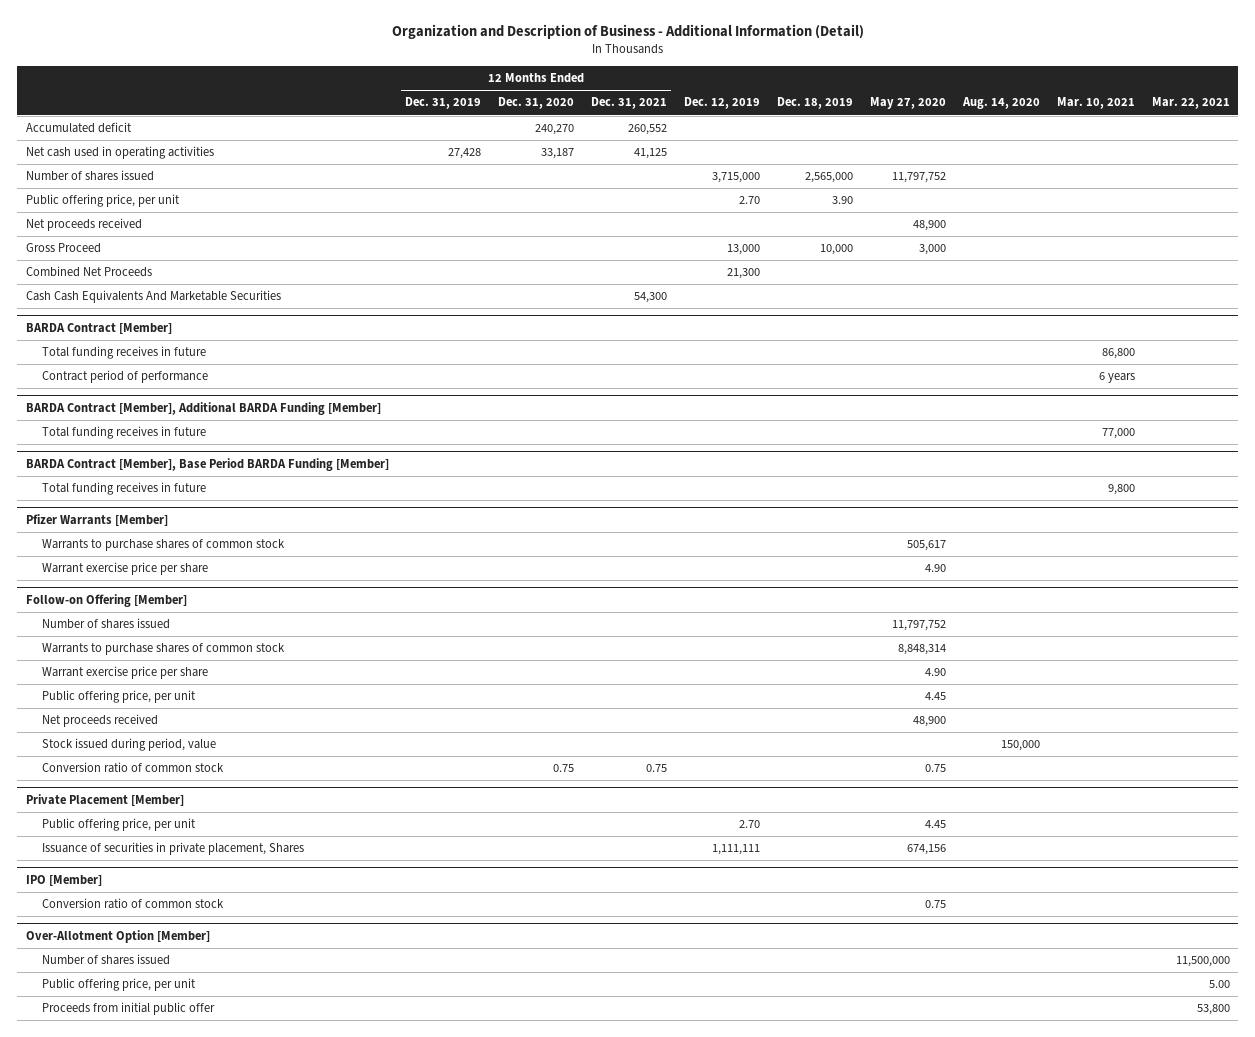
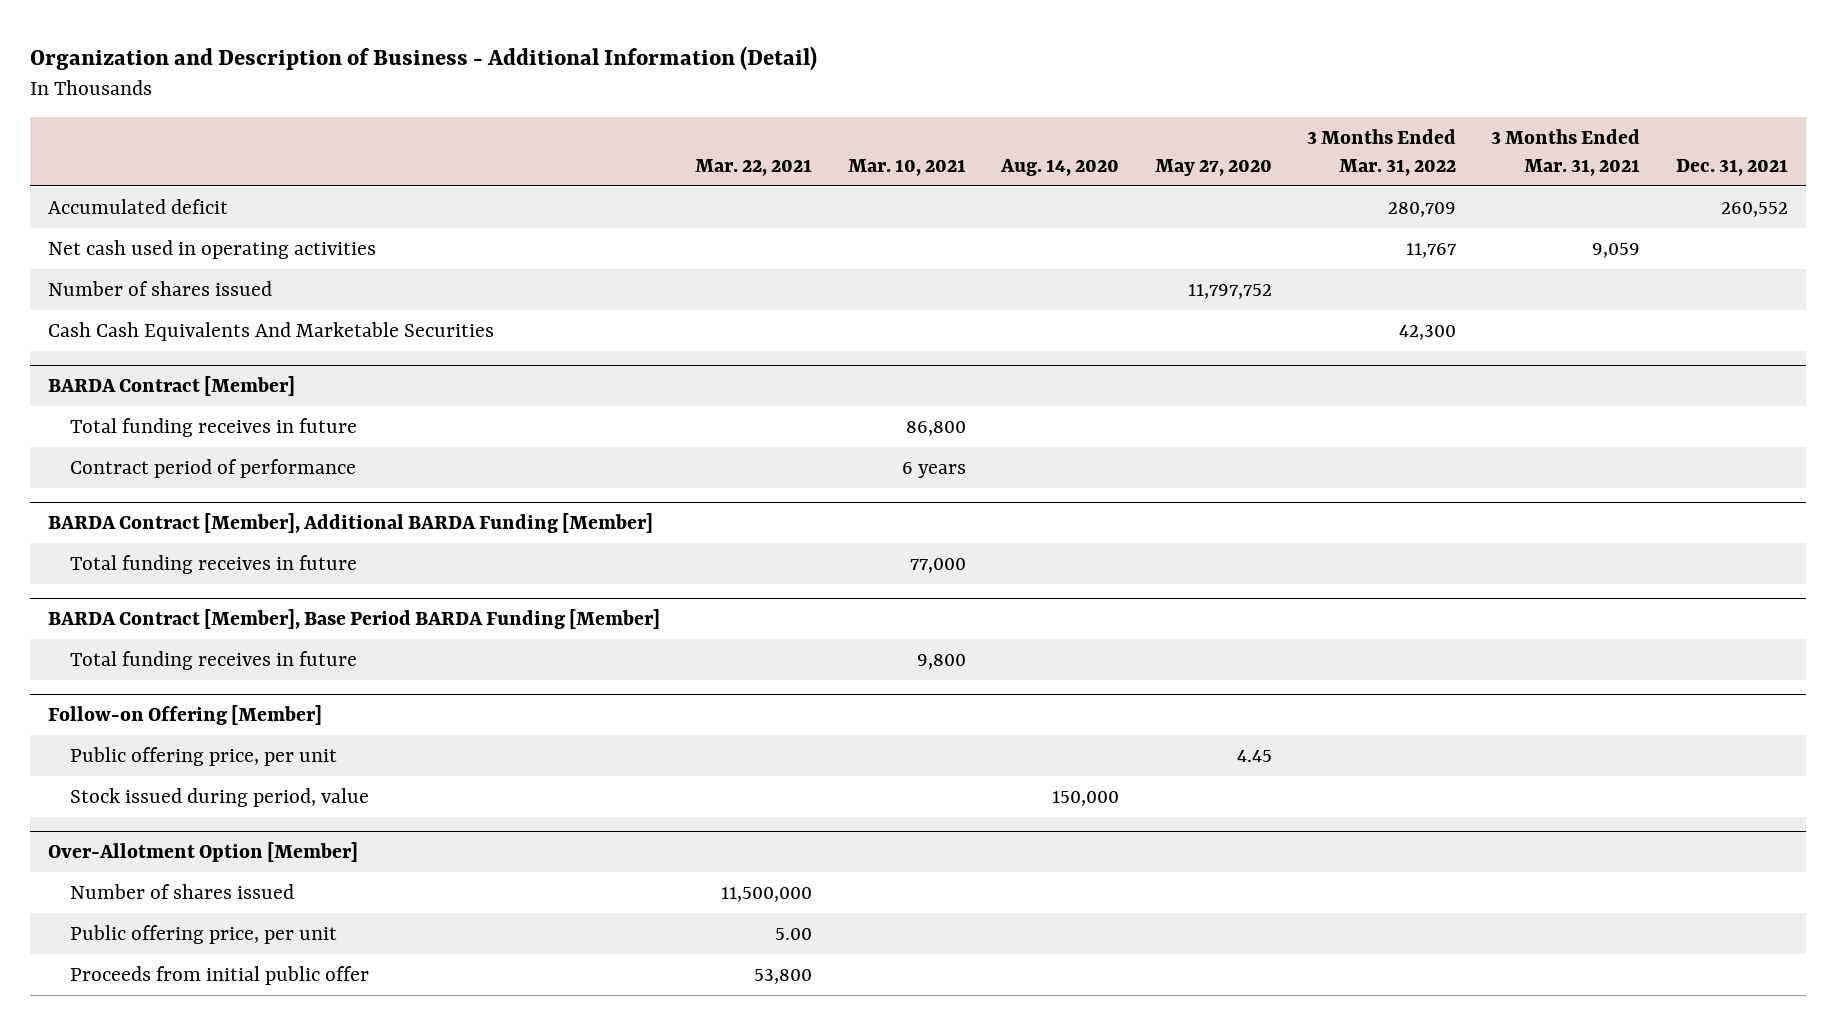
- | 12 Months Ended Dec. 31, 2019 | 12 Months Ended Dec. 31, 2020 | 12 Months Ended Dec. 31, 2021 | Dec. 12, 2019 | Dec. 18, 2019 | May 27, 2020 | Aug. 14, 2020 | Mar. 10, 2021 | Mar. 22, 2021
+ | Mar. 22, 2021 | Mar. 10, 2021 | Aug. 14, 2020 | May 27, 2020 | 3 Months Ended Mar. 31, 2022 | 3 Months Ended Mar. 31, 2021 | Dec. 31, 2021
- Public offering price, per unit | | | | 2.70 | 3.90 | | | |
- Net proceeds received | | | | | | 48,900 | | |
- Gross Proceed | | | | 13,000 | 10,000 | 3,000 | | |
- Combined Net Proceeds | | | | 21,300 | | | | |
- Pfizer Warrants [Member]
- Warrants to purchase shares of common stock | | | | | | 505,617 | | |
- Warrant exercise price per share | | | | | | 4.90 | | |
@ Follow-on Offering [Member]
- Number of shares issued | | | | | | 11,797,752 | | |
- Warrants to purchase shares of common stock | | | | | | 8,848,314 | | |
- Warrant exercise price per share | | | | | | 4.90 | | |
- Net proceeds received | | | | | | 48,900 | | |
- Conversion ratio of common stock | | 0.75 | 0.75 | | | 0.75 | | |
- Private Placement [Member]
- Public offering price, per unit | | | | 2.70 | | 4.45 | | |
- Issuance of securities in private placement, Shares | | | | 1,111,111 | | 674,156 | | |
- IPO [Member]
- Conversion ratio of common stock | | | | | | 0.75 | | |

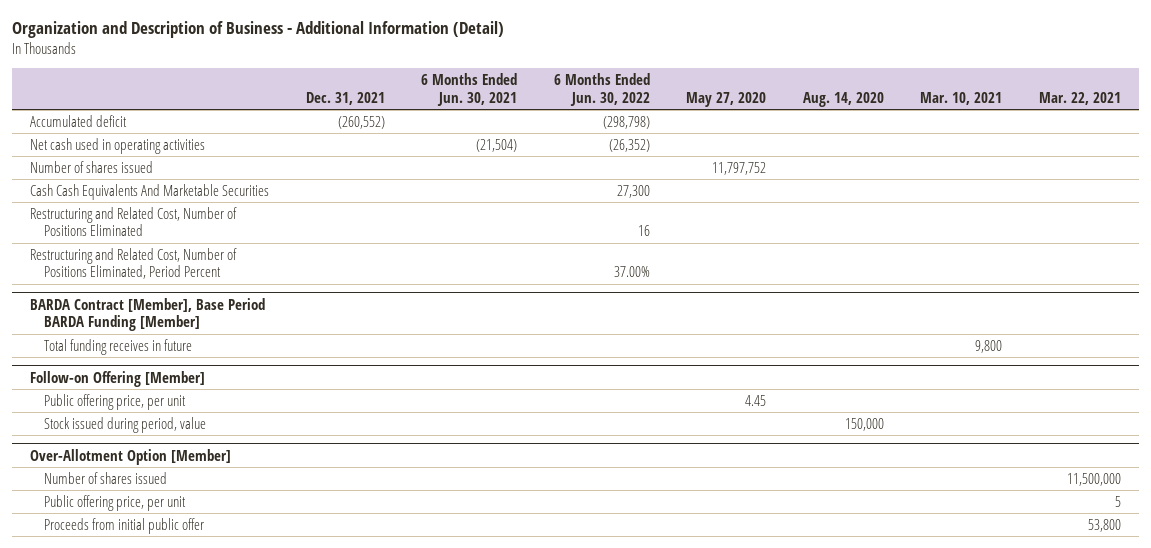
- | Mar. 22, 2021 | Mar. 10, 2021 | Aug. 14, 2020 | May 27, 2020 | 3 Months Ended Mar. 31, 2022 | 3 Months Ended Mar. 31, 2021 | Dec. 31, 2021
+ | Dec. 31, 2021 | 6 Months Ended Jun. 30, 2021 | 6 Months Ended Jun. 30, 2022 | May 27, 2020 | Aug. 14, 2020 | Mar. 10, 2021 | Mar. 22, 2021
- Accumulated deficit | | | | | 280,709 | | 260,552
+ Accumulated deficit | (260,552) | | (298,798) | | | |
- BARDA Contract [Member]
- Total funding receives in future | | 86,800 | | | | |
- Contract period of performance | | 6 years | | | | |
- BARDA Contract [Member], Additional BARDA Funding [Member]
- Total funding receives in future | | 77,000 | | | | |
+ Restructuring and Related Cost, Number of Positions Eliminated | | | 16 | | | |
+ Restructuring and Related Cost, Number of Positions Eliminated, Period Percent | | | 37.00% | | | |
@ Over-Allotment Option [Member]
- Public offering price, per unit | 5.00 | | | | | |
+ Public offering price, per unit | | | | | | | 5

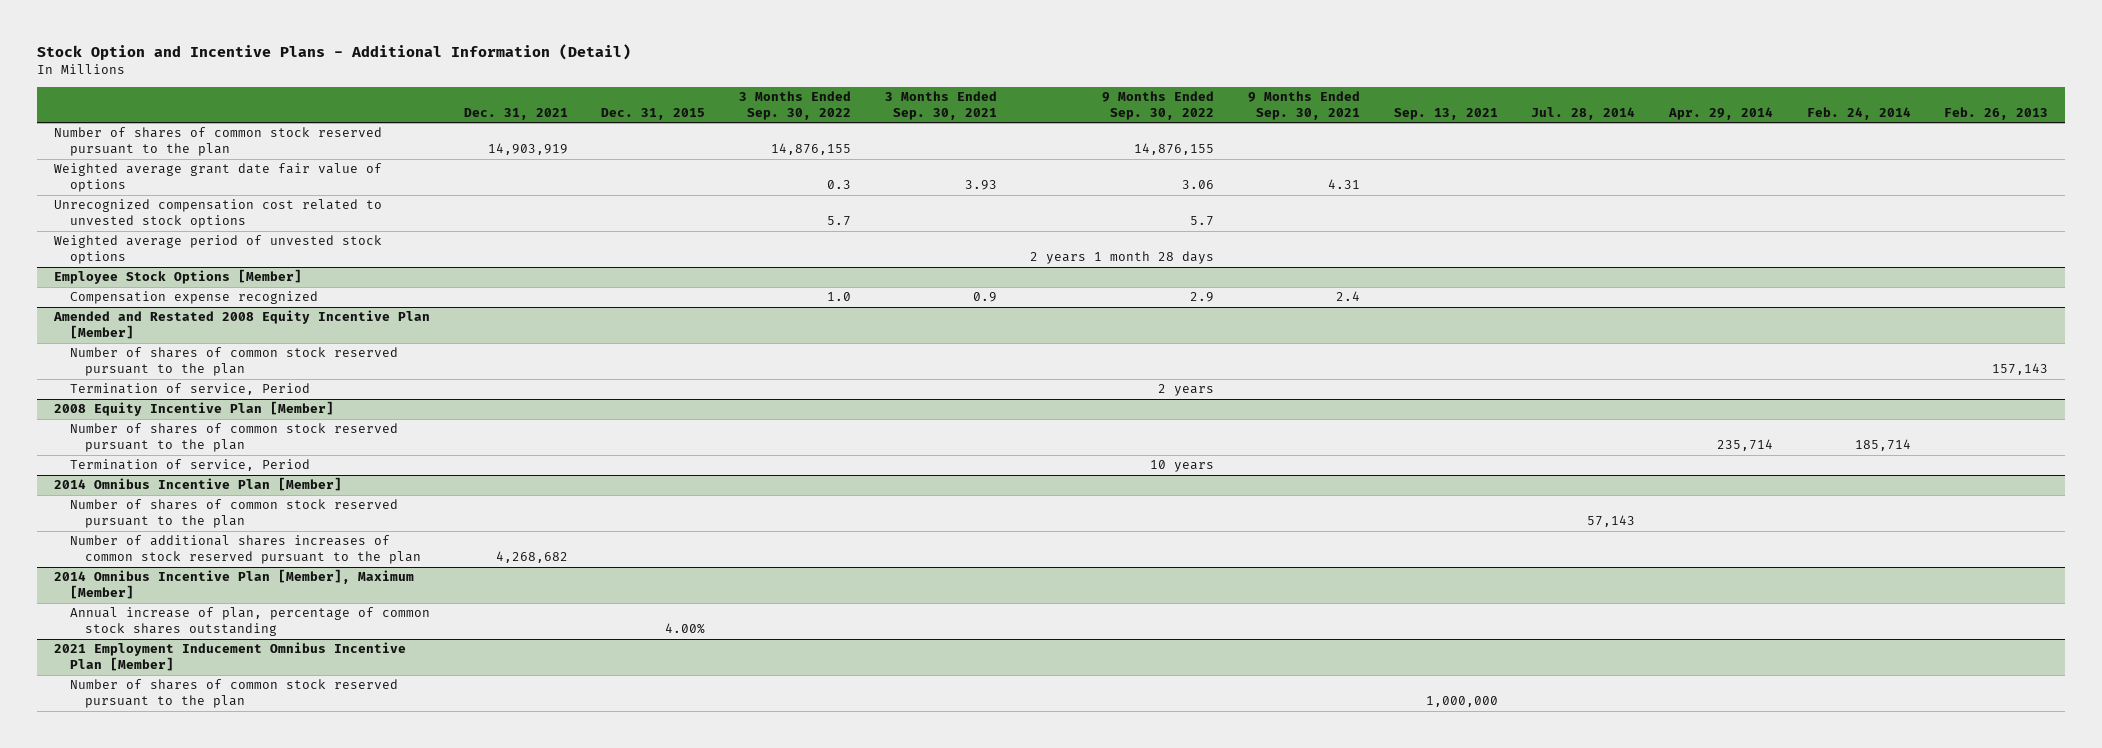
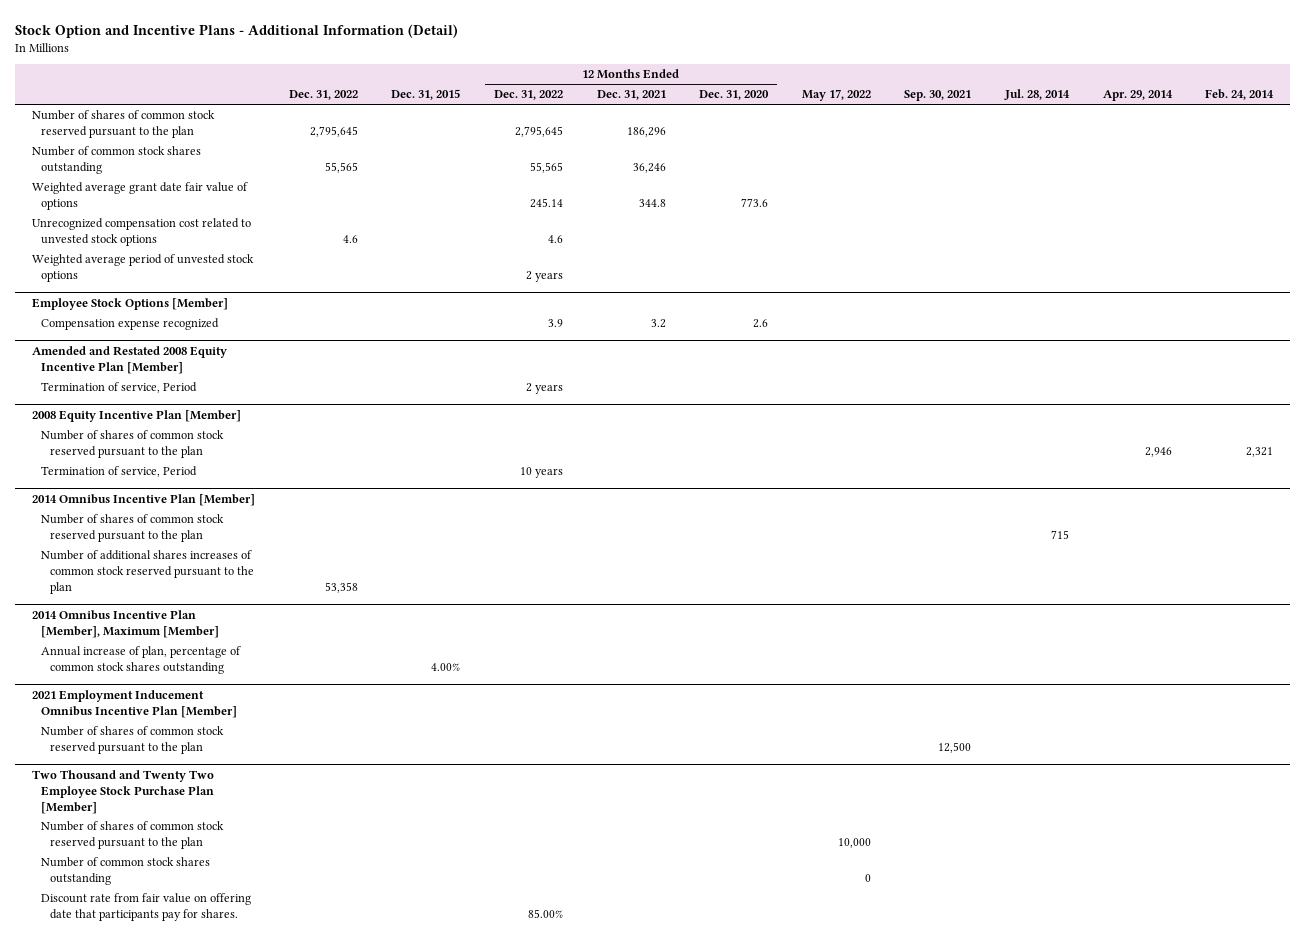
- | Dec. 31, 2021 | Dec. 31, 2015 | 3 Months Ended Sep. 30, 2022 | 3 Months Ended Sep. 30, 2021 | 9 Months Ended Sep. 30, 2022 | 9 Months Ended Sep. 30, 2021 | Sep. 13, 2021 | Jul. 28, 2014 | Apr. 29, 2014 | Feb. 24, 2014 | Feb. 26, 2013
+ | Dec. 31, 2022 | Dec. 31, 2015 | 12 Months Ended Dec. 31, 2022 | 12 Months Ended Dec. 31, 2021 | 12 Months Ended Dec. 31, 2020 | May 17, 2022 | Sep. 30, 2021 | Jul. 28, 2014 | Apr. 29, 2014 | Feb. 24, 2014
+ Number of common stock shares outstanding | 55,565 | | 55,565 | 36,246 | | | | | |
@ Amended and Restated 2008 Equity Incentive Plan [Member]
- Number of shares of common stock reserved pursuant to the plan | | | | | | | | | | | 157,143
@ 2008 Equity Incentive Plan [Member]
- Number of shares of common stock reserved pursuant to the plan | | | | | | | | | 235,714 | 185,714 |
+ Number of shares of common stock reserved pursuant to the plan | | | | | | | | | 2,946 | 2,321
@ 2014 Omnibus Incentive Plan [Member]
- Number of shares of common stock reserved pursuant to the plan | | | | | | | | 57,143 | | |
+ Number of shares of common stock reserved pursuant to the plan | | | | | | | | 715 | |
+ Two Thousand and Twenty Two Employee Stock Purchase Plan [Member]
+ Number of shares of common stock reserved pursuant to the plan | | | | | | 10,000 | | | |
+ Number of common stock shares outstanding | | | | | | 0 | | | |
+ Discount rate from fair value on offering date that participants pay for shares. | | | 85.00% | | | | | | |

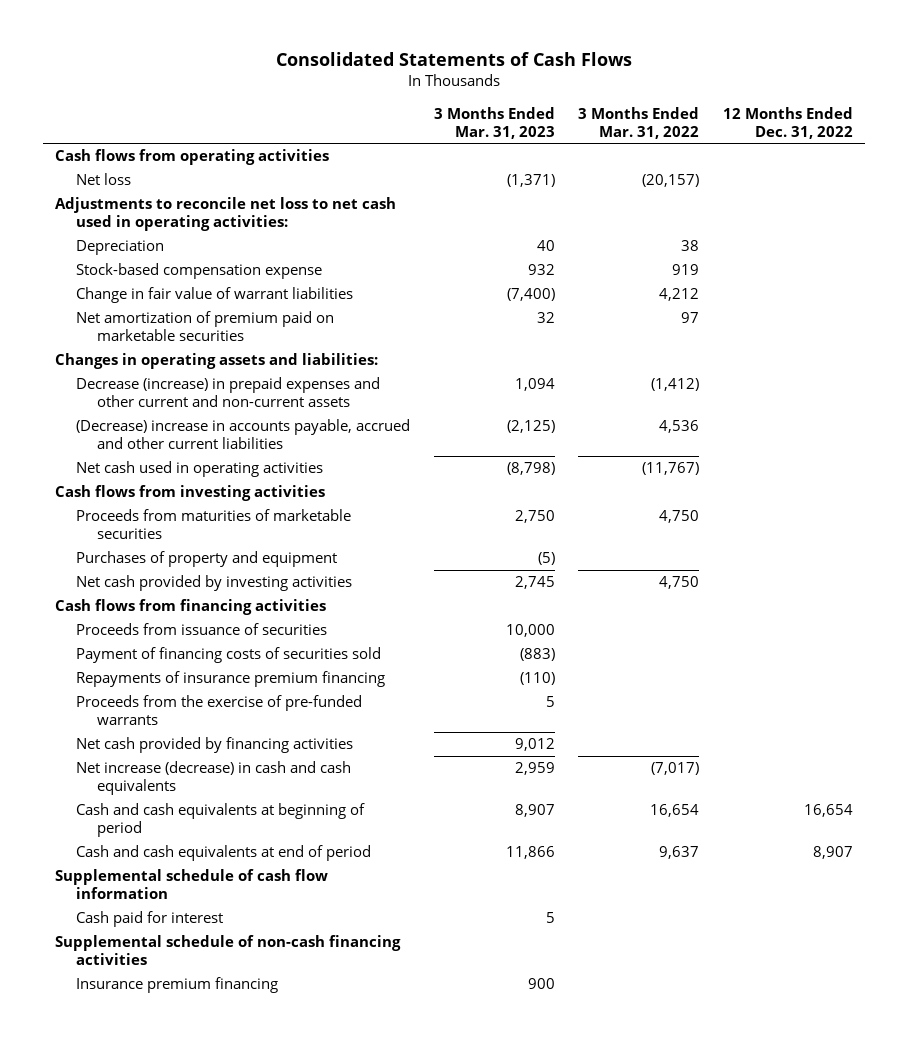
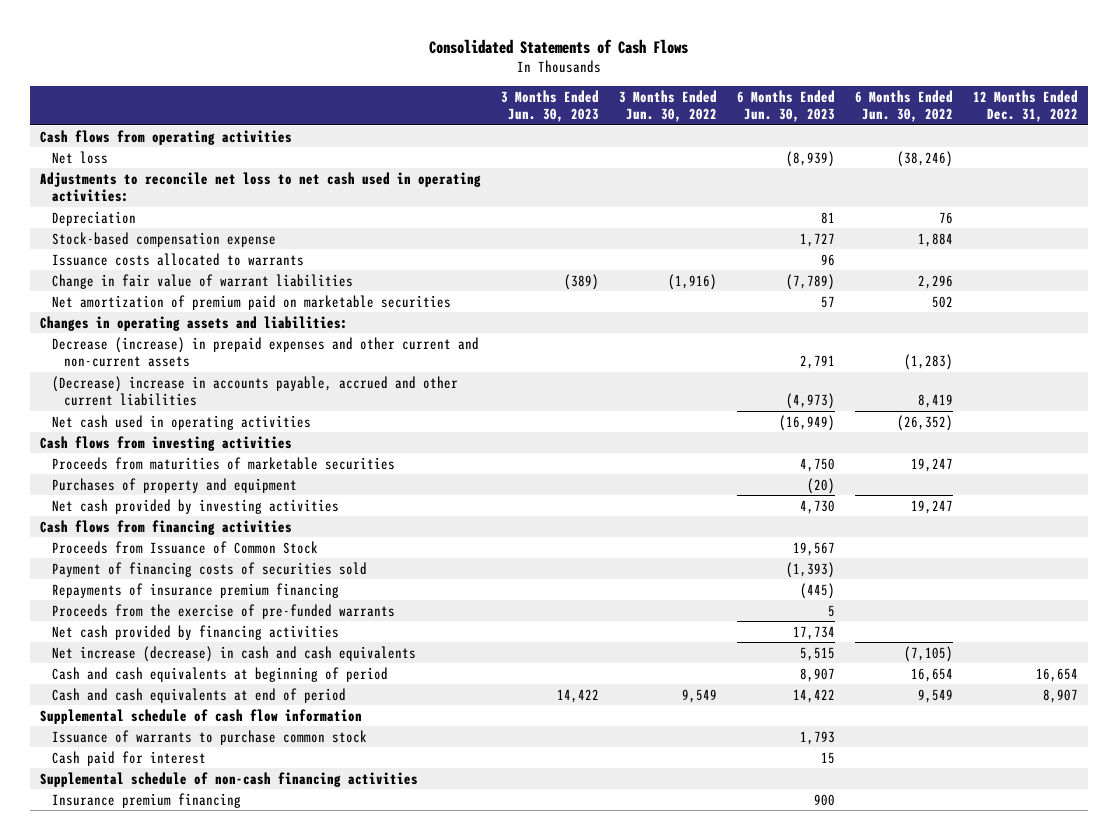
- | 3 Months Ended Mar. 31, 2023 | 3 Months Ended Mar. 31, 2022 | 12 Months Ended Dec. 31, 2022
+ | 3 Months Ended Jun. 30, 2023 | 3 Months Ended Jun. 30, 2022 | 6 Months Ended Jun. 30, 2023 | 6 Months Ended Jun. 30, 2022 | 12 Months Ended Dec. 31, 2022
+ Issuance costs allocated to warrants | | | 96 | |
- Proceeds from issuance of securities | 10,000 | |
+ Proceeds from Issuance of Common Stock | | | 19,567 | |
+ Issuance of warrants to purchase common stock | | | 1,793 | |

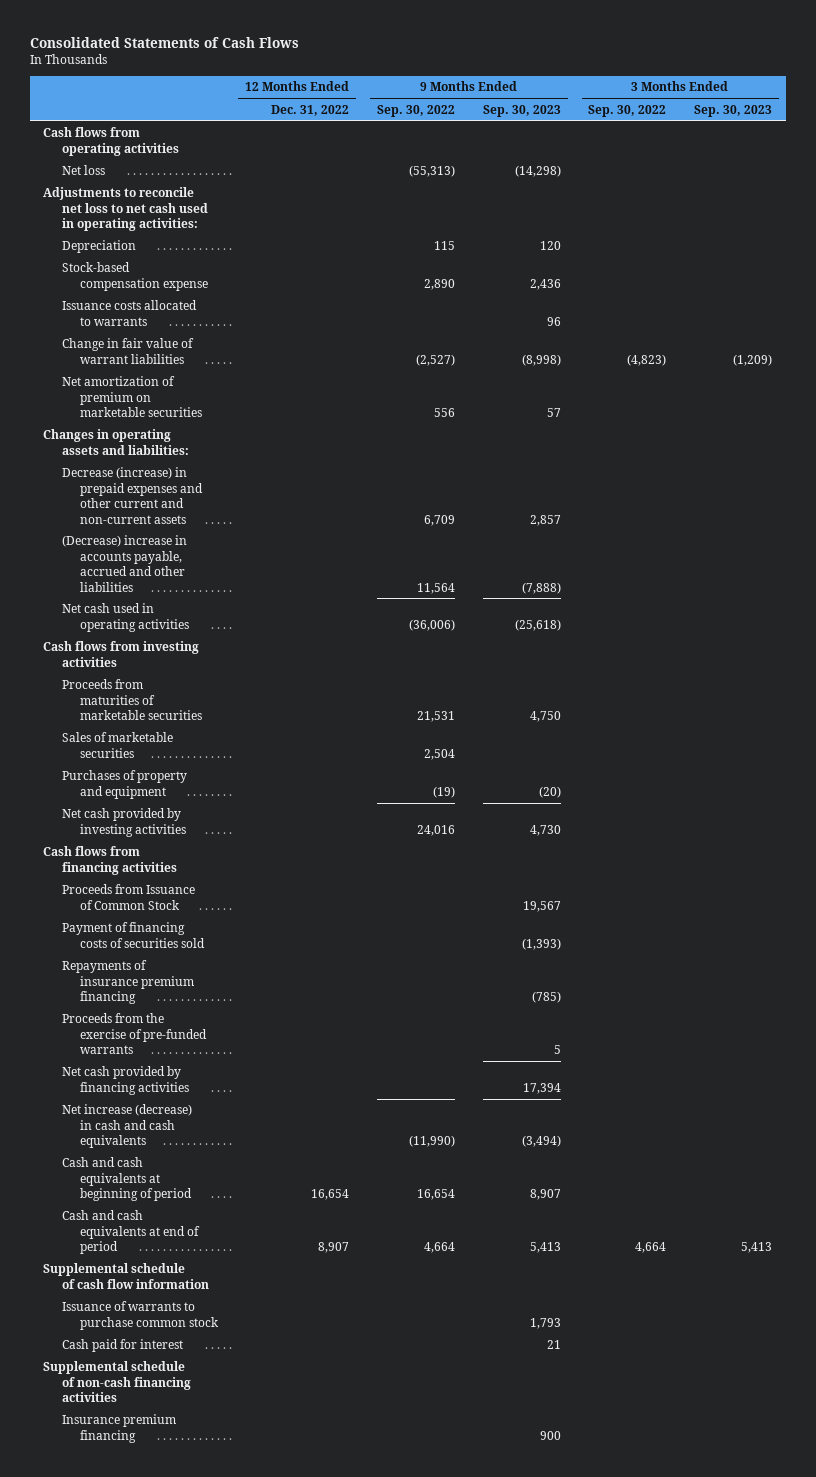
- | 3 Months Ended Jun. 30, 2023 | 3 Months Ended Jun. 30, 2022 | 6 Months Ended Jun. 30, 2023 | 6 Months Ended Jun. 30, 2022 | 12 Months Ended Dec. 31, 2022
+ | 12 Months Ended Dec. 31, 2022 | 9 Months Ended Sep. 30, 2022 | 9 Months Ended Sep. 30, 2023 | 3 Months Ended Sep. 30, 2022 | 3 Months Ended Sep. 30, 2023
- Net amortization of premium paid on marketable securities | | | 57 | 502 |
+ Net amortization of premium on marketable securities | | 556 | 57 | |
- (Decrease) increase in accounts payable, accrued and other current liabilities | | | (4,973) | 8,419 |
+ (Decrease) increase in accounts payable, accrued and other liabilities | | 11,564 | (7,888) | |
+ Sales of marketable securities | | 2,504 | | |

